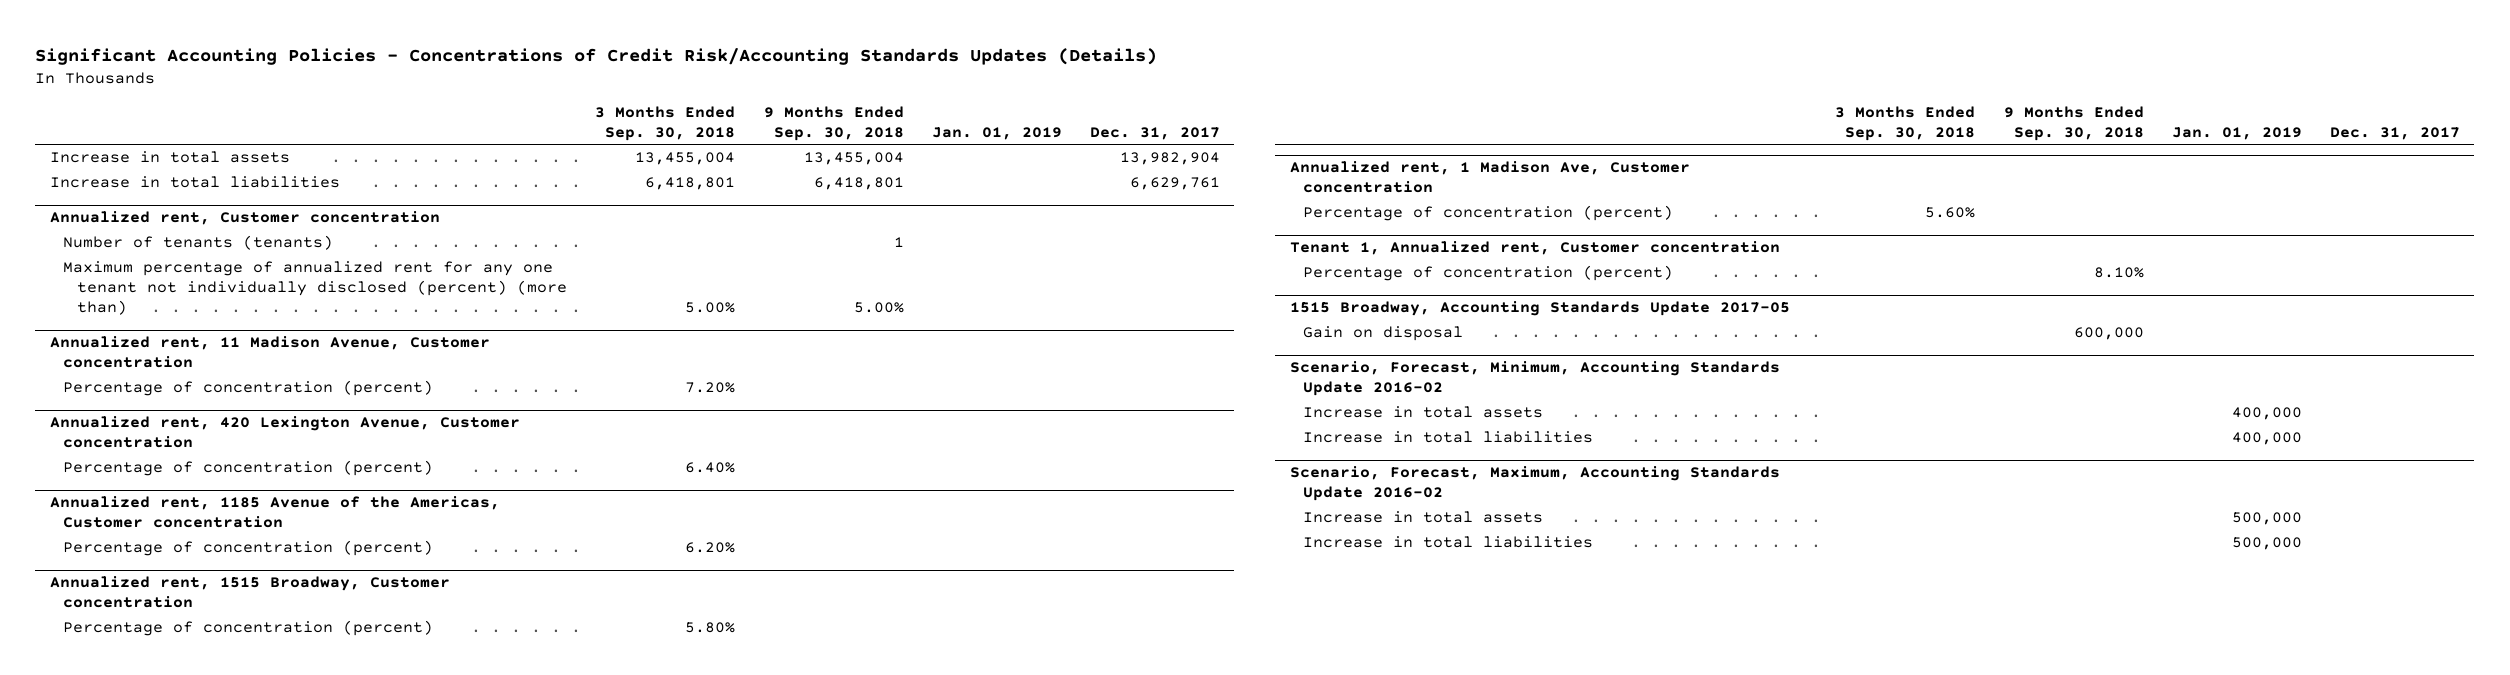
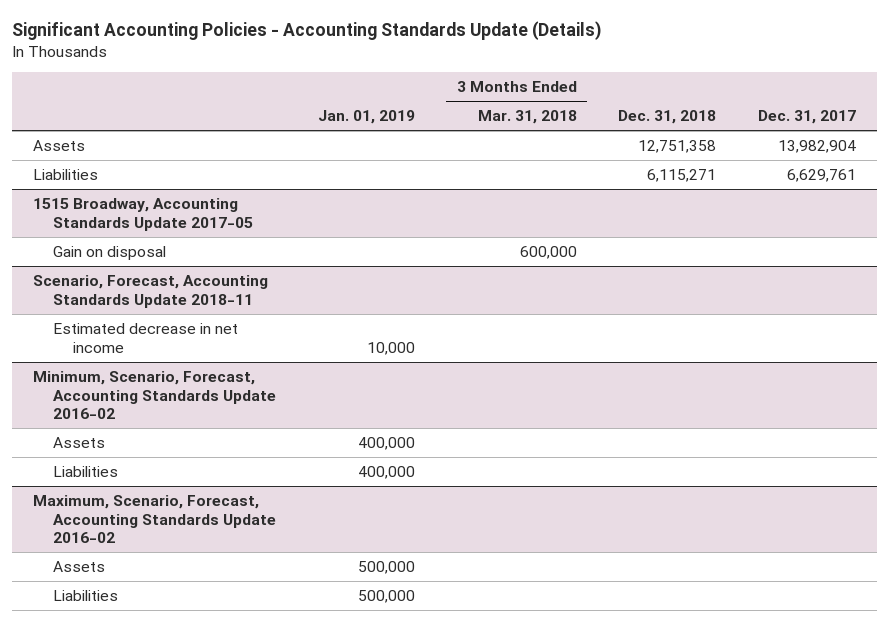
- Significant Accounting Policies - Concentrations of Credit Risk/Accounting Standards Updates (Details)
+ Significant Accounting Policies - Accounting Standards Update (Details)
- | 3 Months Ended Sep. 30, 2018 | 9 Months Ended Sep. 30, 2018 | Jan. 01, 2019 | Dec. 31, 2017
+ | Jan. 01, 2019 | 3 Months Ended Mar. 31, 2018 | Dec. 31, 2018 | Dec. 31, 2017
- Increase in total assets | 13,455,004 | 13,455,004 | | 13,982,904
- Increase in total liabilities | 6,418,801 | 6,418,801 | | 6,629,761
- Annualized rent, Customer concentration
- Number of tenants (tenants) | | 1 | |
- Maximum percentage of annualized rent for any one tenant not individually disclosed (percent) (more than) | 5.00% | 5.00% | |
- Annualized rent, 11 Madison Avenue, Customer concentration
- Percentage of concentration (percent) | 7.20% | | |
- Annualized rent, 420 Lexington Avenue, Customer concentration
- Percentage of concentration (percent) | 6.40% | | |
- Annualized rent, 1185 Avenue of the Americas, Customer concentration
- Percentage of concentration (percent) | 6.20% | | |
- Annualized rent, 1515 Broadway, Customer concentration
- Percentage of concentration (percent) | 5.80% | | |
- Annualized rent, 1 Madison Ave, Customer concentration
- Percentage of concentration (percent) | 5.60% | | |
- Tenant 1, Annualized rent, Customer concentration
- Percentage of concentration (percent) | | 8.10% | |
+ Assets | | | 12,751,358 | 13,982,904
+ Liabilities | | | 6,115,271 | 6,629,761
- Scenario, Forecast, Minimum, Accounting Standards Update 2016-02
- Increase in total assets | | | 400,000 |
- Increase in total liabilities | | | 400,000 |
- Scenario, Forecast, Maximum, Accounting Standards Update 2016-02
- Increase in total assets | | | 500,000 |
- Increase in total liabilities | | | 500,000 |
+ Scenario, Forecast, Accounting Standards Update 2018-11
+ Estimated decrease in net income | 10,000 | | |
+ Minimum, Scenario, Forecast, Accounting Standards Update 2016-02
+ Assets | 400,000 | | |
+ Liabilities | 400,000 | | |
+ Maximum, Scenario, Forecast, Accounting Standards Update 2016-02
+ Assets | 500,000 | | |
+ Liabilities | 500,000 | | |

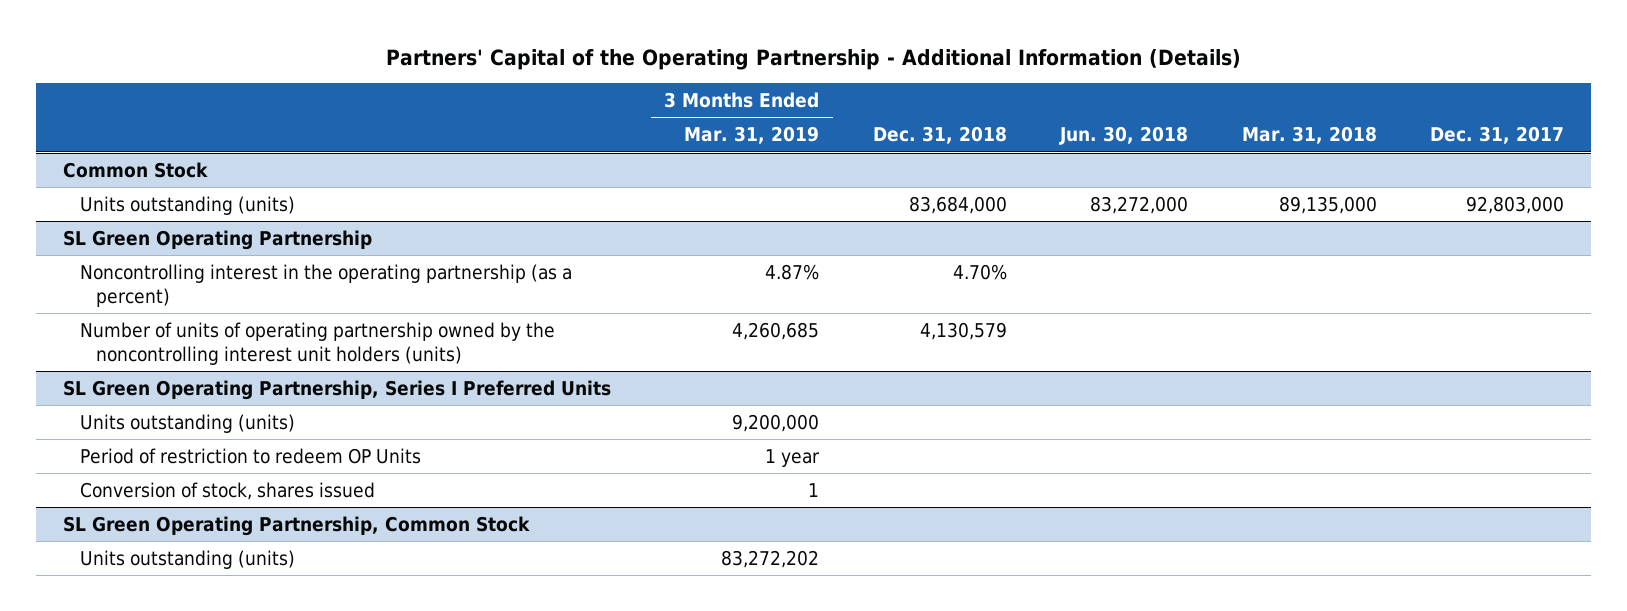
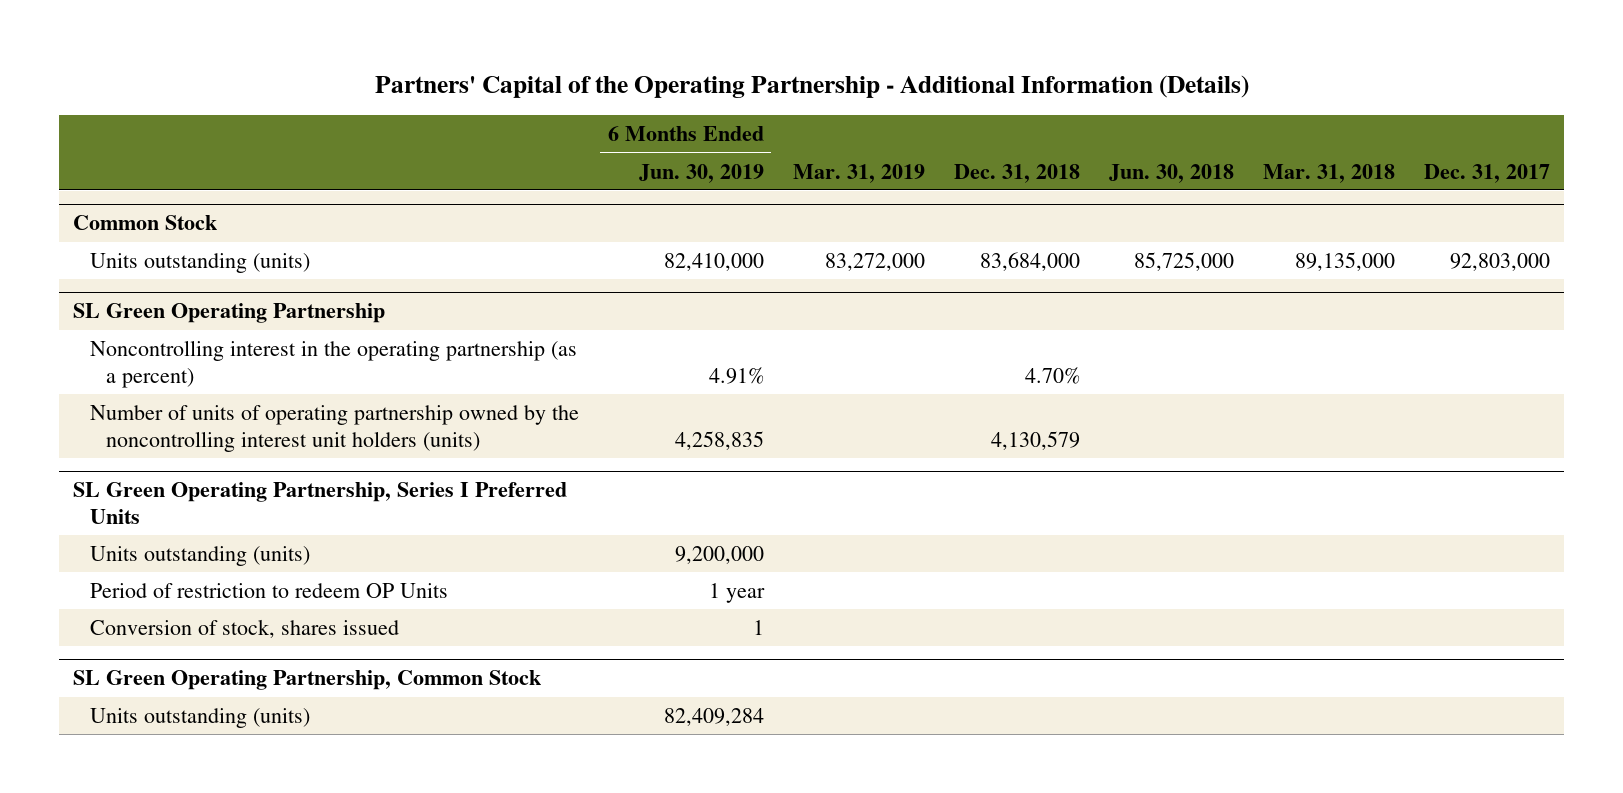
- | 3 Months Ended Mar. 31, 2019 | Dec. 31, 2018 | Jun. 30, 2018 | Mar. 31, 2018 | Dec. 31, 2017
+ | 6 Months Ended Jun. 30, 2019 | Mar. 31, 2019 | Dec. 31, 2018 | Jun. 30, 2018 | Mar. 31, 2018 | Dec. 31, 2017
@ Common Stock
- Units outstanding (units) | | 83,684,000 | 83,272,000 | 89,135,000 | 92,803,000
+ Units outstanding (units) | 82,410,000 | 83,272,000 | 83,684,000 | 85,725,000 | 89,135,000 | 92,803,000

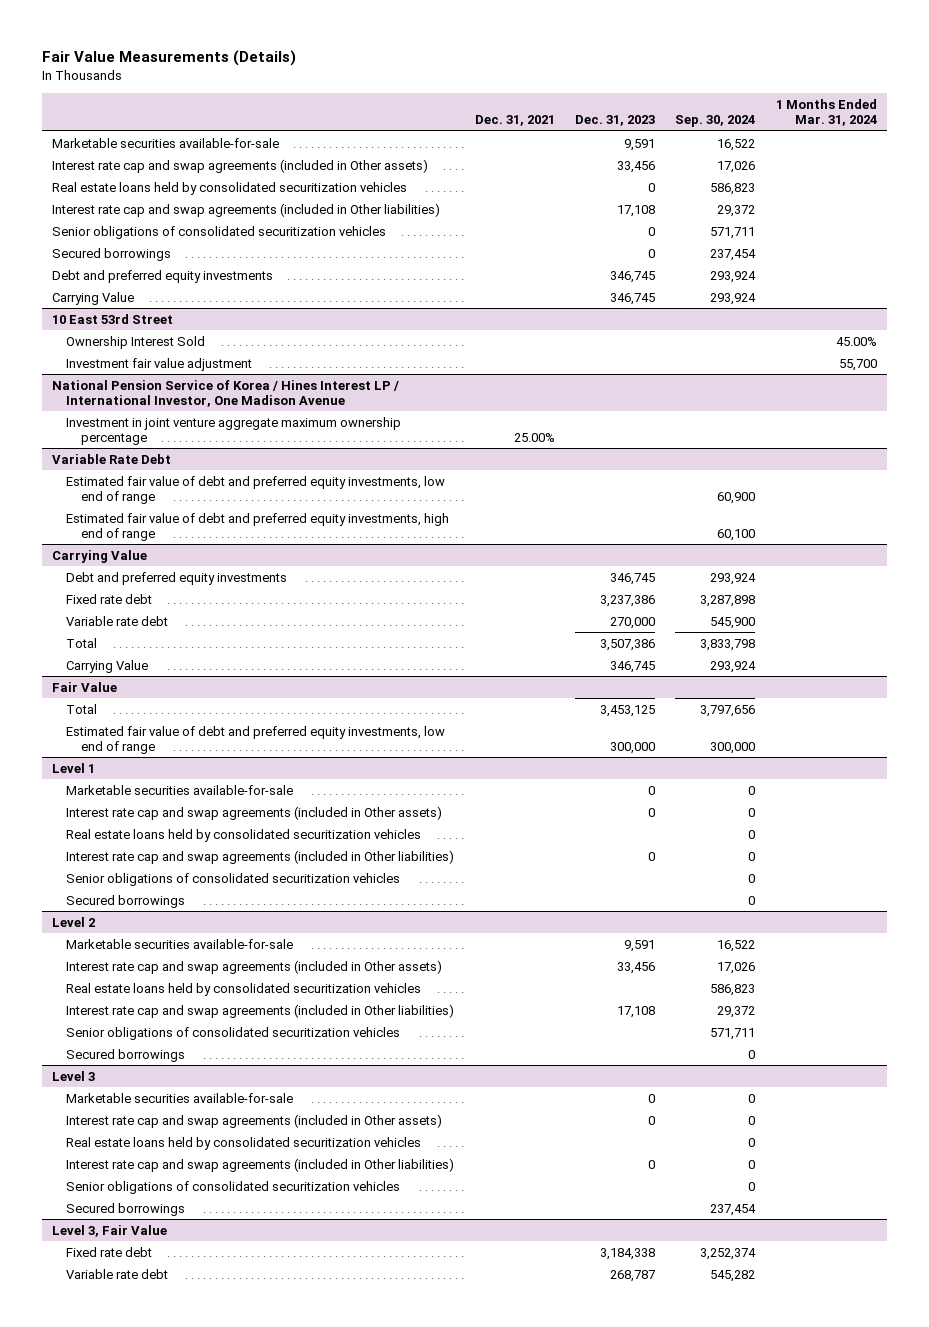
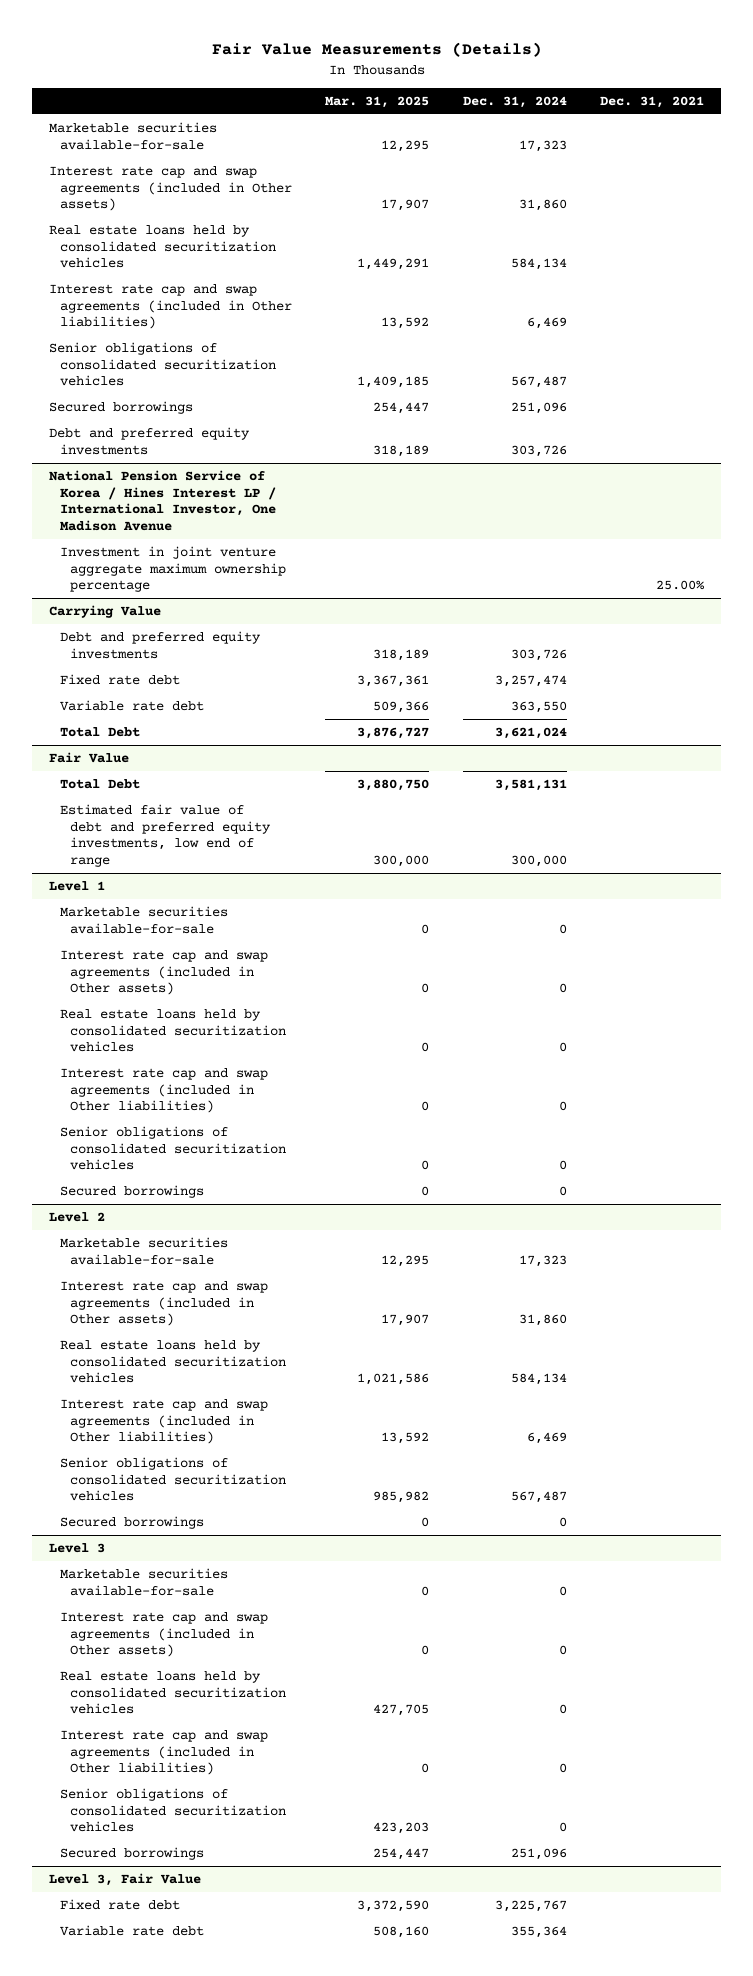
- | Dec. 31, 2021 | Dec. 31, 2023 | Sep. 30, 2024 | 1 Months Ended Mar. 31, 2024
+ | Mar. 31, 2025 | Dec. 31, 2024 | Dec. 31, 2021
- Carrying Value | | 346,745 | 293,924 |
- 10 East 53rd Street
- Ownership Interest Sold | | | | 45.00%
- Investment fair value adjustment | | | | 55,700
- Variable Rate Debt
- Estimated fair value of debt and preferred equity investments, low end of range | | | 60,900 |
- Estimated fair value of debt and preferred equity investments, high end of range | | | 60,100 |
@ Carrying Value
- Total | | 3,507,386 | 3,833,798 |
- Carrying Value | | 346,745 | 293,924 |
+ Total Debt | 3,876,727 | 3,621,024 |
@ Fair Value
- Total | | 3,453,125 | 3,797,656 |
+ Total Debt | 3,880,750 | 3,581,131 |

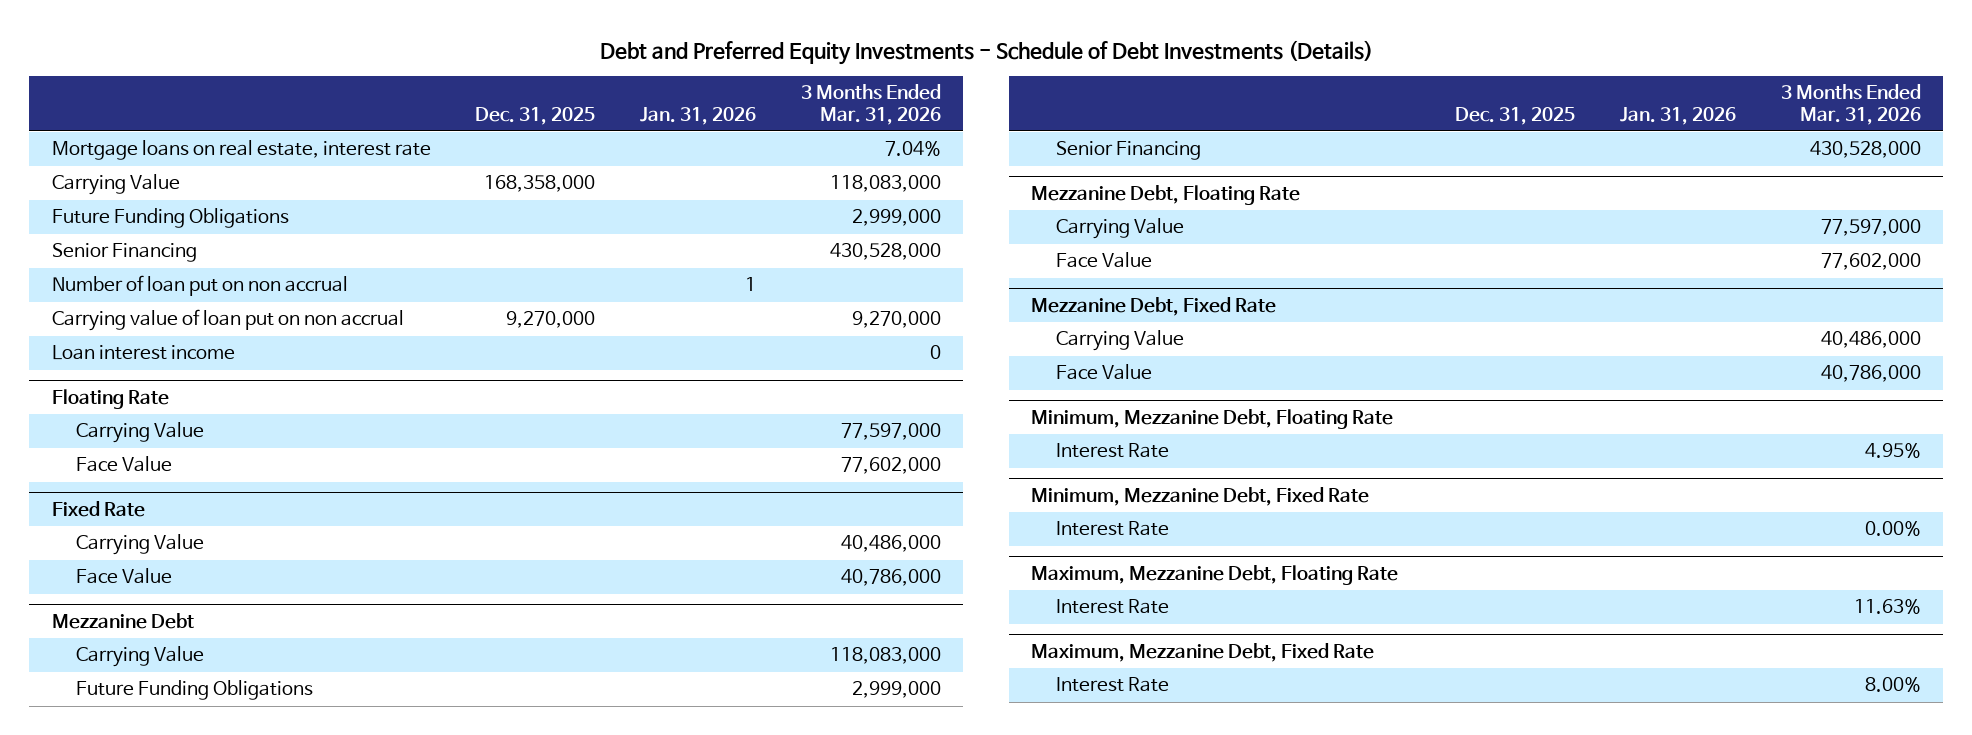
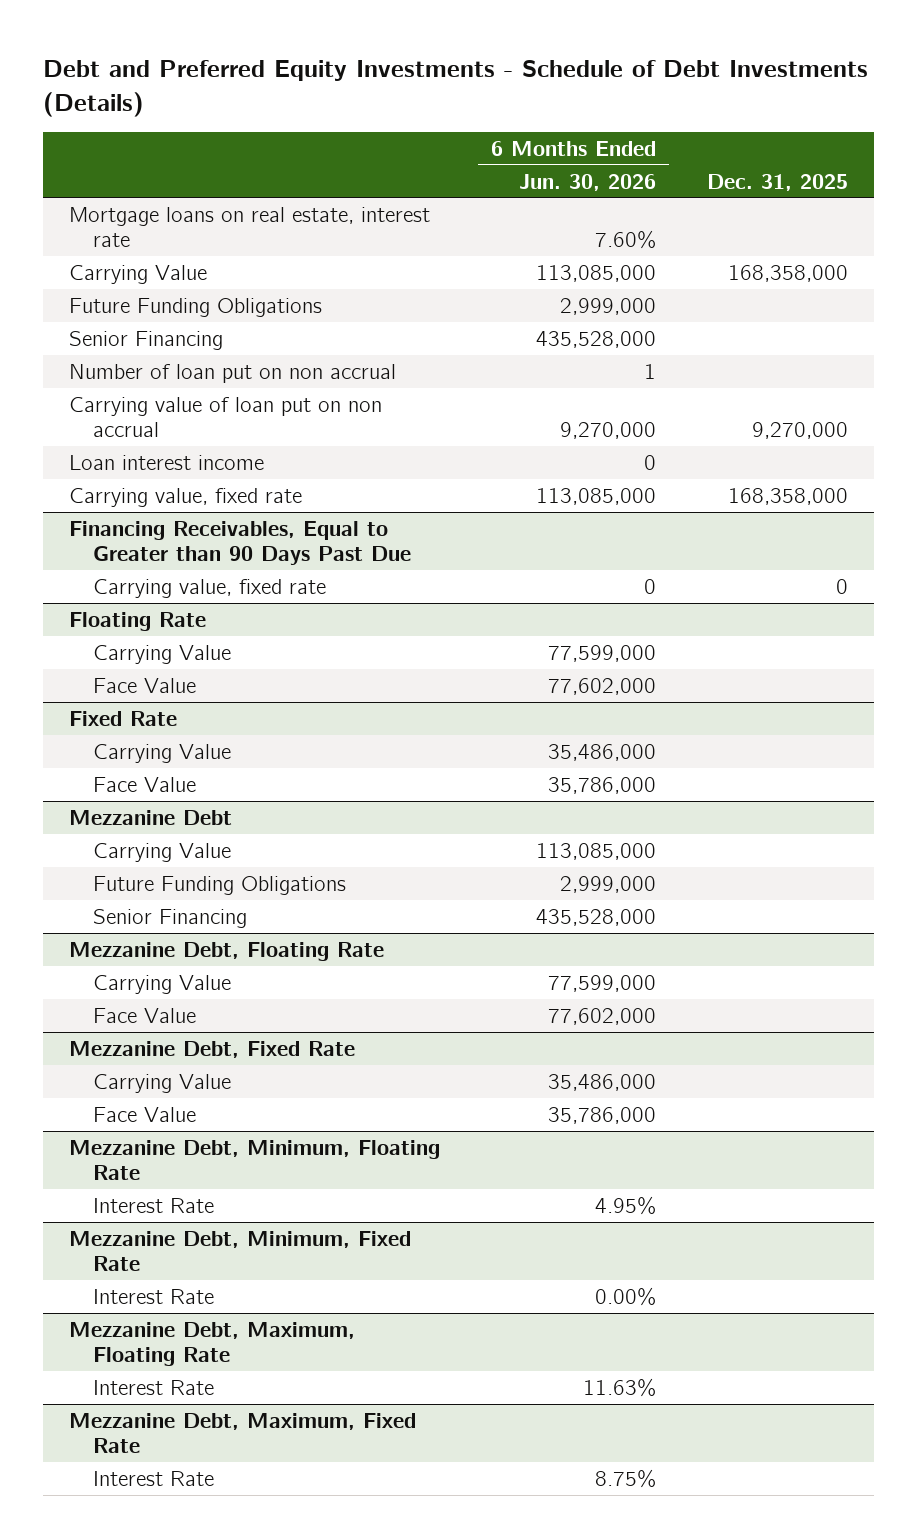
- | Dec. 31, 2025 | Jan. 31, 2026 | 3 Months Ended Mar. 31, 2026
+ | 6 Months Ended Jun. 30, 2026 | Dec. 31, 2025
+ Carrying value, fixed rate | 113,085,000 | 168,358,000
+ Financing Receivables, Equal to Greater than 90 Days Past Due
+ Carrying value, fixed rate | 0 | 0
- Minimum, Mezzanine Debt, Floating Rate
+ Mezzanine Debt, Minimum, Floating Rate
- Minimum, Mezzanine Debt, Fixed Rate
+ Mezzanine Debt, Minimum, Fixed Rate
- Maximum, Mezzanine Debt, Floating Rate
+ Mezzanine Debt, Maximum, Floating Rate
- Maximum, Mezzanine Debt, Fixed Rate
+ Mezzanine Debt, Maximum, Fixed Rate

